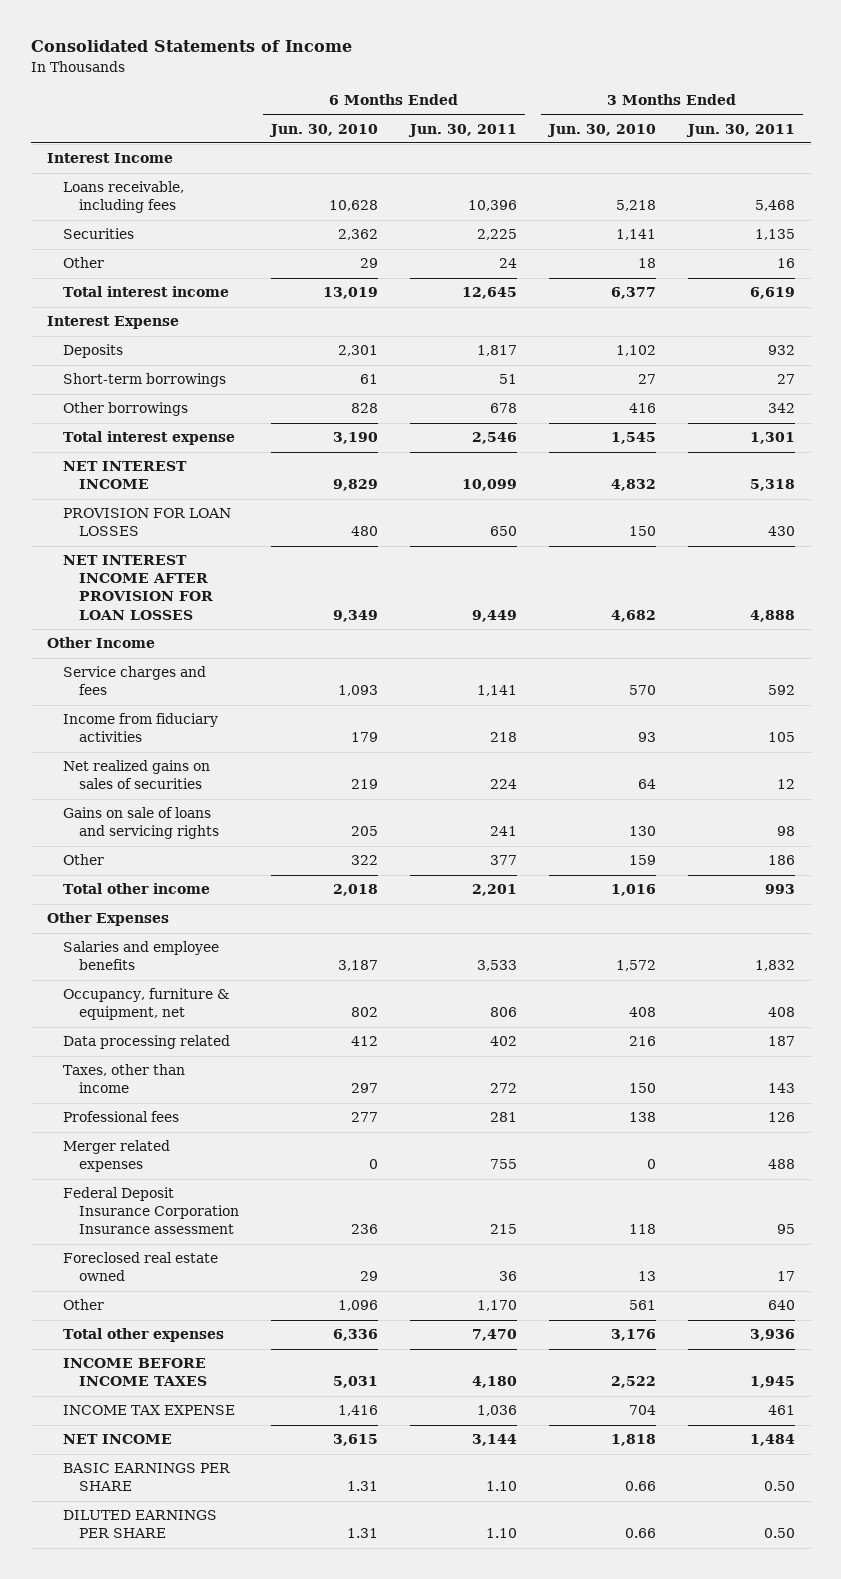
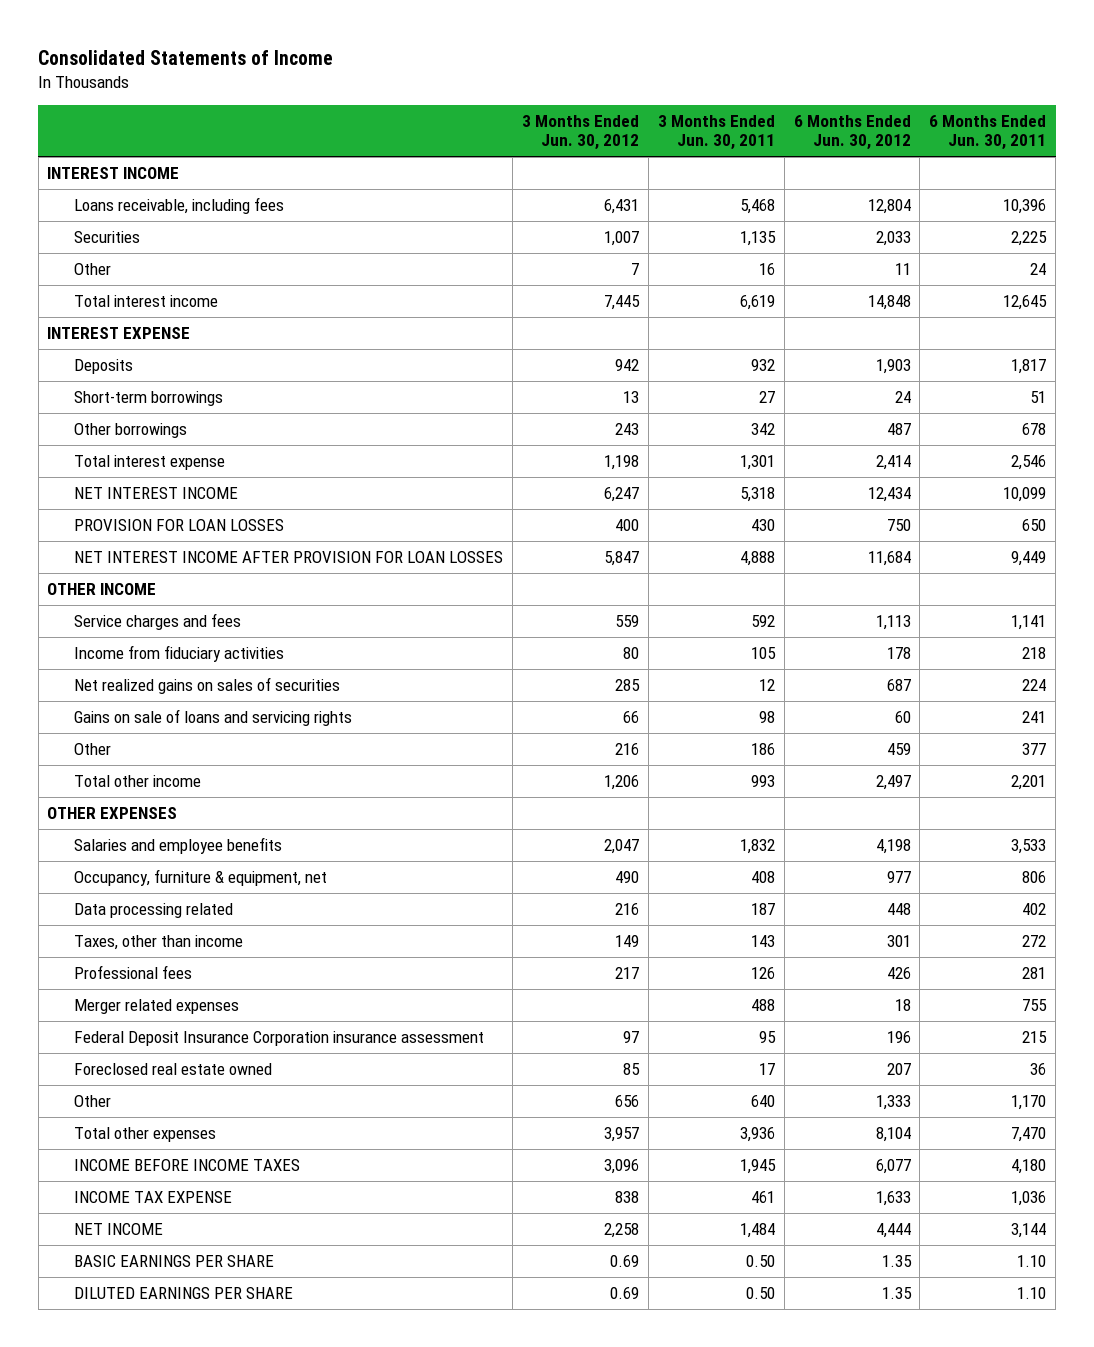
- | 6 Months Ended Jun. 30, 2010 | 6 Months Ended Jun. 30, 2011 | 3 Months Ended Jun. 30, 2010 | 3 Months Ended Jun. 30, 2011
+ | 3 Months Ended Jun. 30, 2012 | 3 Months Ended Jun. 30, 2011 | 6 Months Ended Jun. 30, 2012 | 6 Months Ended Jun. 30, 2011
- Interest Income
+ INTEREST INCOME
- Interest Expense
+ INTEREST EXPENSE
- Other Income
+ OTHER INCOME
- Other Expenses
+ OTHER EXPENSES
- Federal Deposit Insurance Corporation Insurance assessment | 236 | 215 | 118 | 95
+ Federal Deposit Insurance Corporation insurance assessment | 97 | 95 | 196 | 215

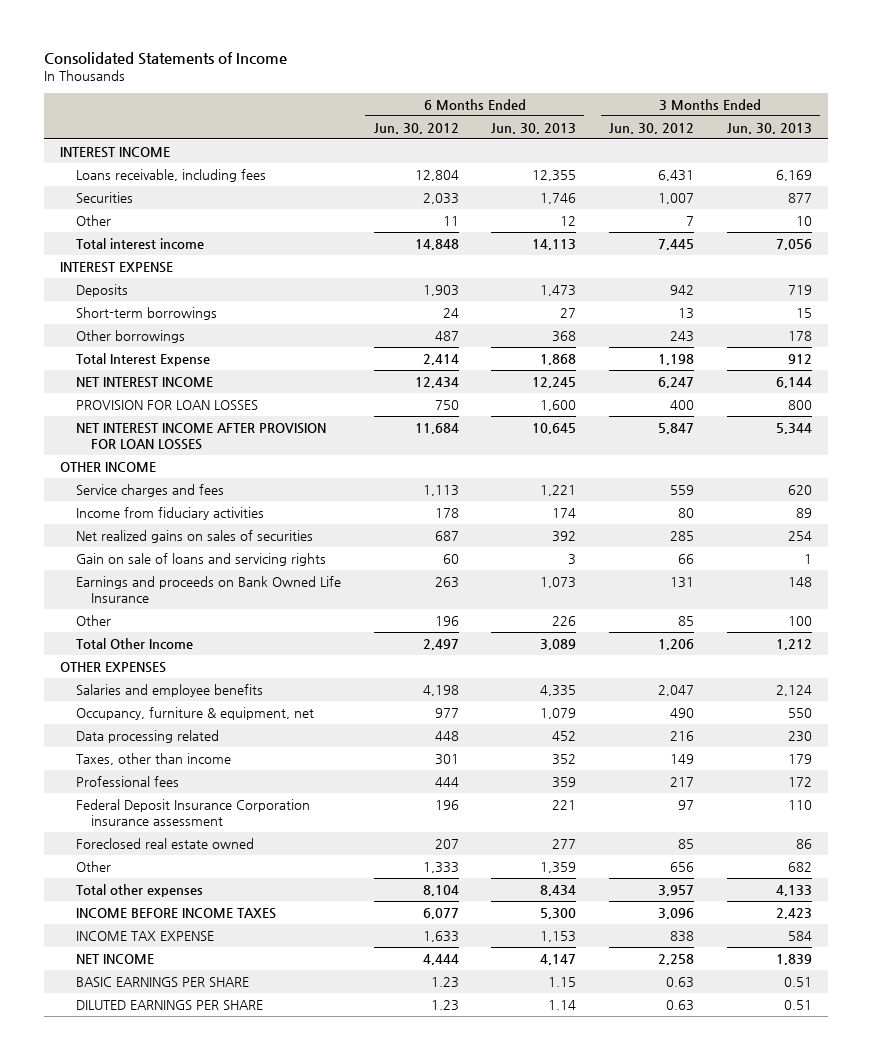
- | 3 Months Ended Jun. 30, 2012 | 3 Months Ended Jun. 30, 2011 | 6 Months Ended Jun. 30, 2012 | 6 Months Ended Jun. 30, 2011
+ | 6 Months Ended Jun. 30, 2012 | 6 Months Ended Jun. 30, 2013 | 3 Months Ended Jun. 30, 2012 | 3 Months Ended Jun. 30, 2013
- Total interest expense | 1,198 | 1,301 | 2,414 | 2,546
+ Total Interest Expense | 2,414 | 1,868 | 1,198 | 912
- Gains on sale of loans and servicing rights | 66 | 98 | 60 | 241
- Other | 216 | 186 | 459 | 377
- Total other income | 1,206 | 993 | 2,497 | 2,201
+ Gain on sale of loans and servicing rights | 60 | 3 | 66 | 1
+ Earnings and proceeds on Bank Owned Life Insurance | 263 | 1,073 | 131 | 148
+ Other | 196 | 226 | 85 | 100
+ Total Other Income | 2,497 | 3,089 | 1,206 | 1,212
- Professional fees | 217 | 126 | 426 | 281
- Merger related expenses | | 488 | 18 | 755
+ Professional fees | 444 | 359 | 217 | 172
- BASIC EARNINGS PER SHARE | 0.69 | 0.50 | 1.35 | 1.10
- DILUTED EARNINGS PER SHARE | 0.69 | 0.50 | 1.35 | 1.10
+ BASIC EARNINGS PER SHARE | 1.23 | 1.15 | 0.63 | 0.51
+ DILUTED EARNINGS PER SHARE | 1.23 | 1.14 | 0.63 | 0.51

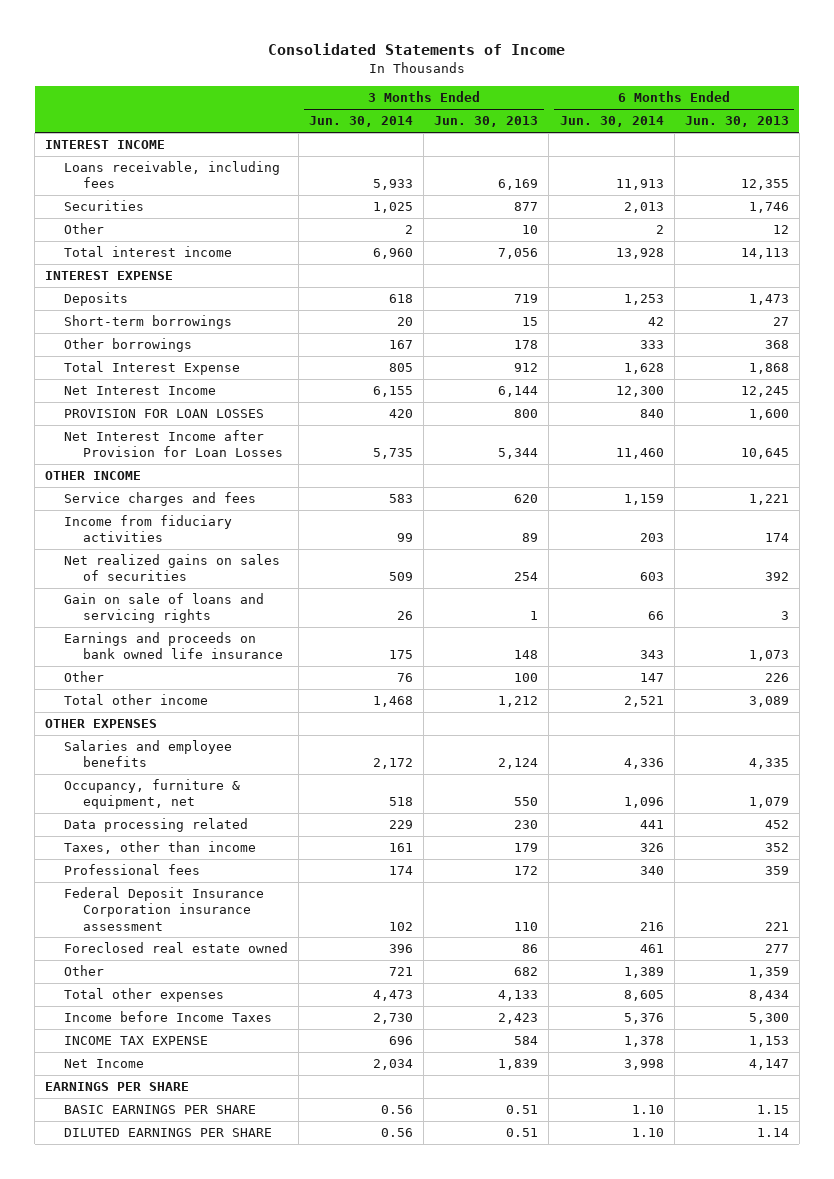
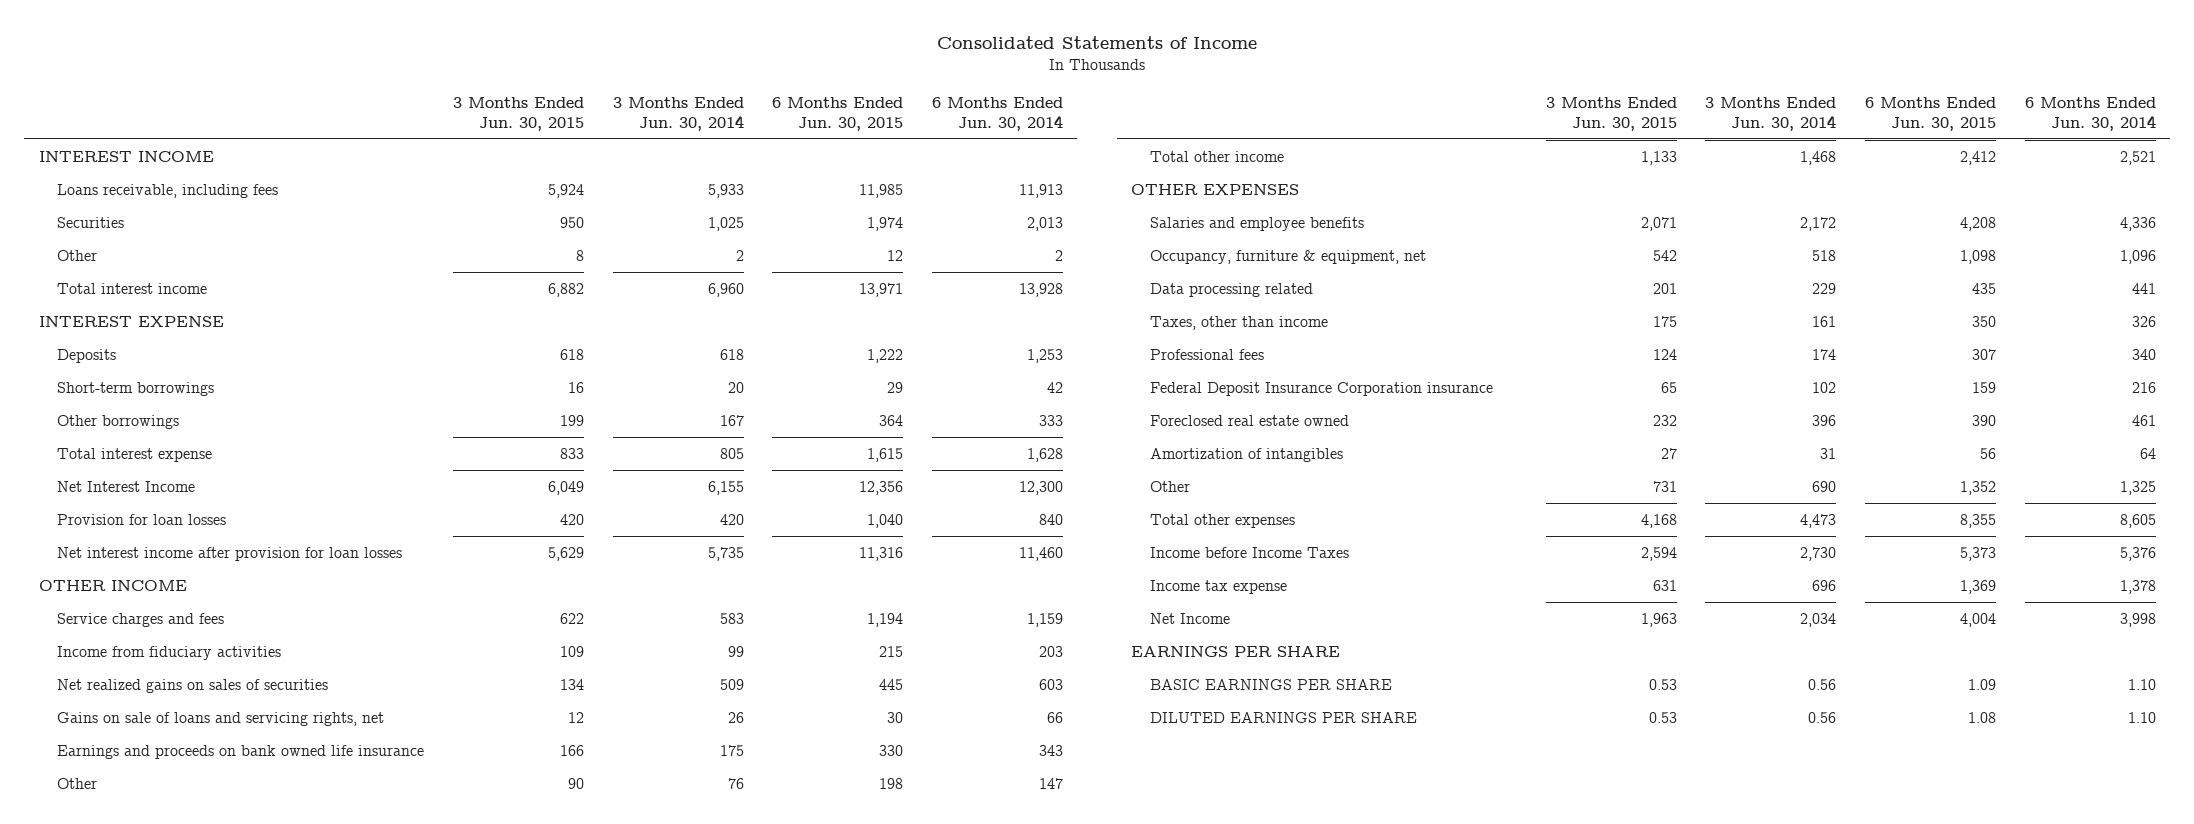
- | 3 Months Ended Jun. 30, 2014 | 3 Months Ended Jun. 30, 2013 | 6 Months Ended Jun. 30, 2014 | 6 Months Ended Jun. 30, 2013
+ | 3 Months Ended Jun. 30, 2015 | 3 Months Ended Jun. 30, 2014 | 6 Months Ended Jun. 30, 2015 | 6 Months Ended Jun. 30, 2014
- Total Interest Expense | 805 | 912 | 1,628 | 1,868
+ Total interest expense | 833 | 805 | 1,615 | 1,628
- PROVISION FOR LOAN LOSSES | 420 | 800 | 840 | 1,600
- Net Interest Income after Provision for Loan Losses | 5,735 | 5,344 | 11,460 | 10,645
+ Provision for loan losses | 420 | 420 | 1,040 | 840
+ Net interest income after provision for loan losses | 5,629 | 5,735 | 11,316 | 11,460
- Gain on sale of loans and servicing rights | 26 | 1 | 66 | 3
+ Gains on sale of loans and servicing rights, net | 12 | 26 | 30 | 66
- Federal Deposit Insurance Corporation insurance assessment | 102 | 110 | 216 | 221
+ Federal Deposit Insurance Corporation insurance | 65 | 102 | 159 | 216
- Other | 721 | 682 | 1,389 | 1,359
+ Amortization of intangibles | 27 | 31 | 56 | 64
+ Other | 731 | 690 | 1,352 | 1,325
- INCOME TAX EXPENSE | 696 | 584 | 1,378 | 1,153
+ Income tax expense | 631 | 696 | 1,369 | 1,378

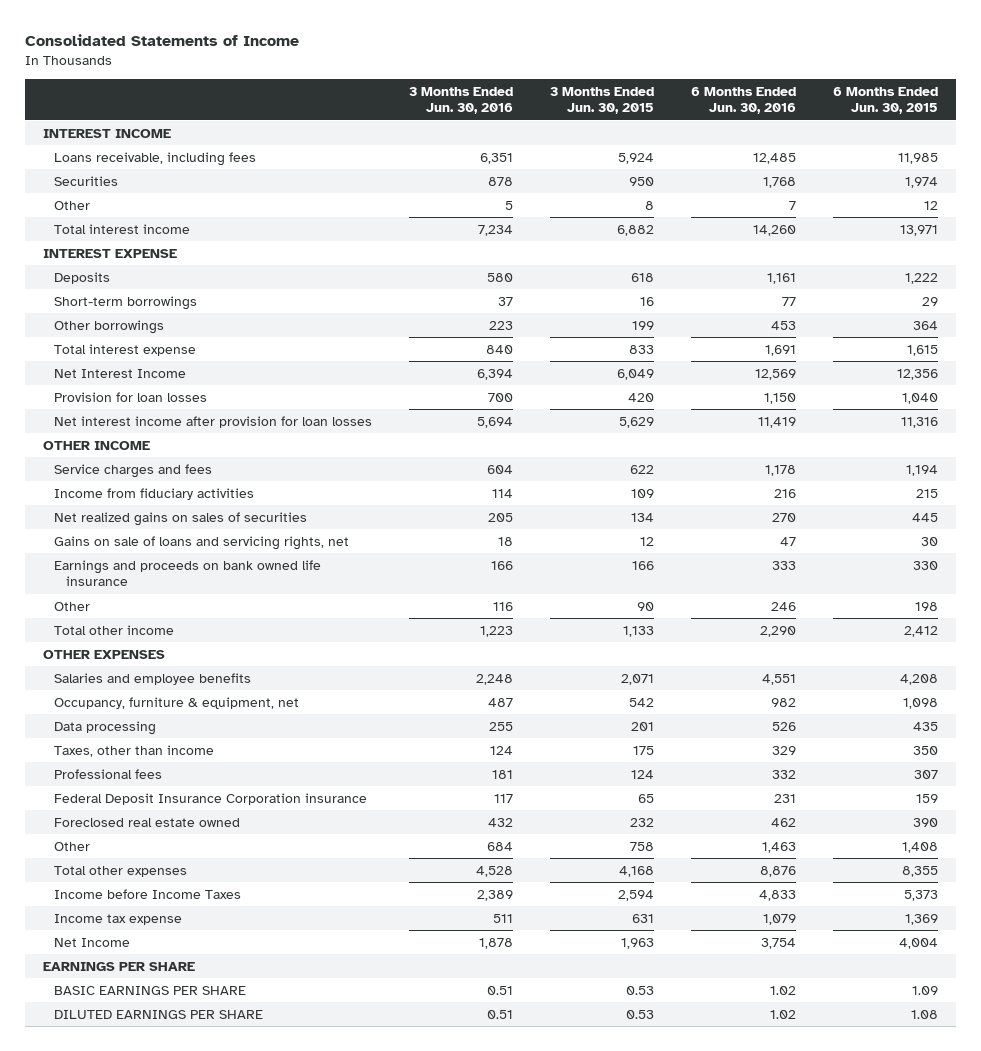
- | 3 Months Ended Jun. 30, 2015 | 3 Months Ended Jun. 30, 2014 | 6 Months Ended Jun. 30, 2015 | 6 Months Ended Jun. 30, 2014
+ | 3 Months Ended Jun. 30, 2016 | 3 Months Ended Jun. 30, 2015 | 6 Months Ended Jun. 30, 2016 | 6 Months Ended Jun. 30, 2015
- Data processing related | 201 | 229 | 435 | 441
+ Data processing | 255 | 201 | 526 | 435
- Amortization of intangibles | 27 | 31 | 56 | 64
- Other | 731 | 690 | 1,352 | 1,325
+ Other | 684 | 758 | 1,463 | 1,408

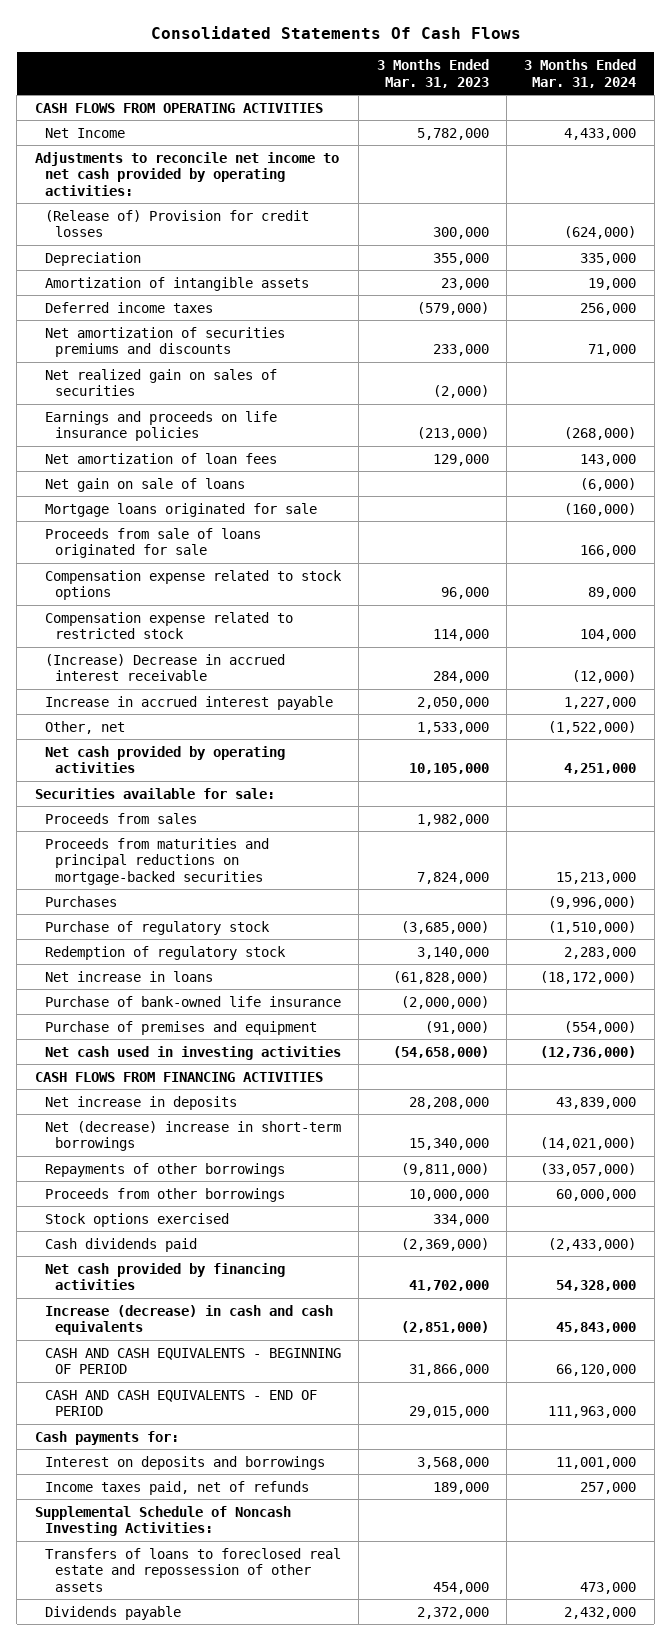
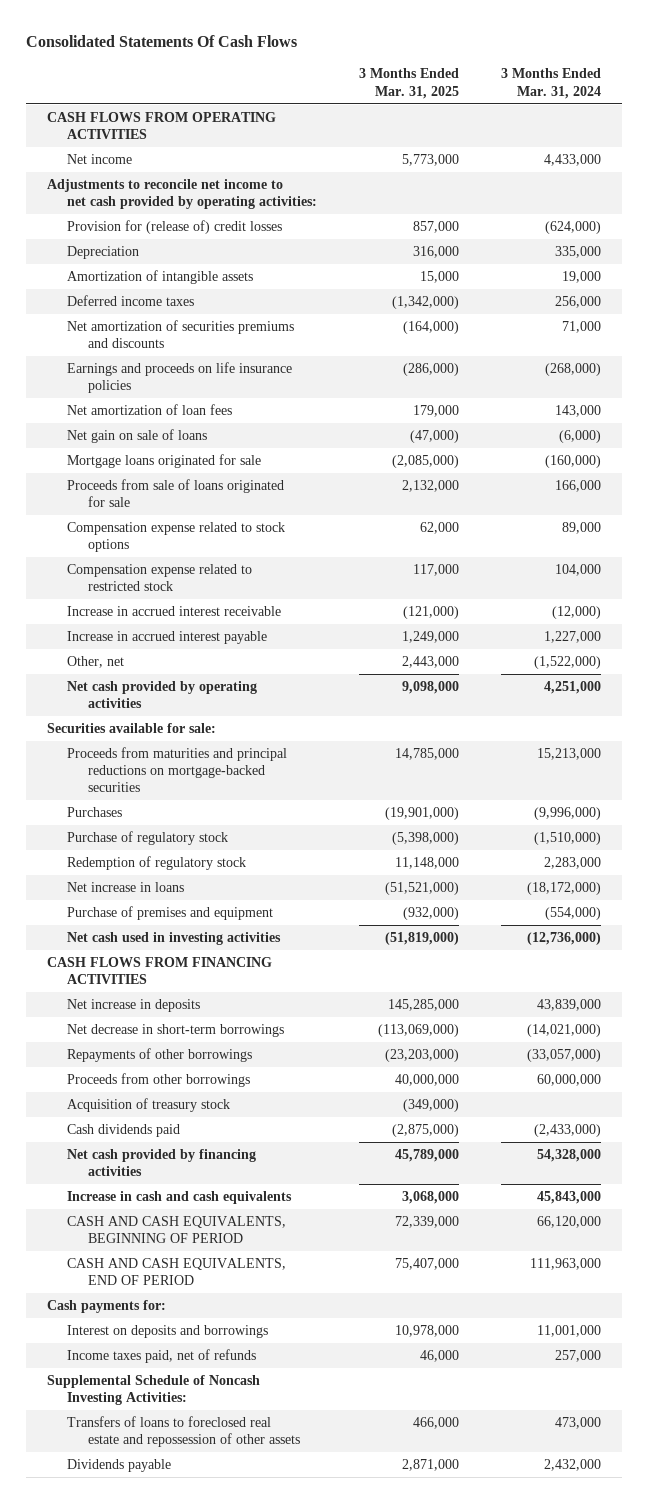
- | 3 Months Ended Mar. 31, 2023 | 3 Months Ended Mar. 31, 2024
+ | 3 Months Ended Mar. 31, 2025 | 3 Months Ended Mar. 31, 2024
- Net Income | 5,782,000 | 4,433,000
+ Net income | 5,773,000 | 4,433,000
- (Release of) Provision for credit losses | 300,000 | (624,000)
+ Provision for (release of) credit losses | 857,000 | (624,000)
- Net realized gain on sales of securities | (2,000) |
- (Increase) Decrease in accrued interest receivable | 284,000 | (12,000)
+ Increase in accrued interest receivable | (121,000) | (12,000)
- Proceeds from sales | 1,982,000 |
- Purchase of bank-owned life insurance | (2,000,000) |
- Net (decrease) increase in short-term borrowings | 15,340,000 | (14,021,000)
+ Net decrease in short-term borrowings | (113,069,000) | (14,021,000)
- Stock options exercised | 334,000 |
+ Acquisition of treasury stock | (349,000) |
- Increase (decrease) in cash and cash equivalents | (2,851,000) | 45,843,000
- CASH AND CASH EQUIVALENTS - BEGINNING OF PERIOD | 31,866,000 | 66,120,000
- CASH AND CASH EQUIVALENTS - END OF PERIOD | 29,015,000 | 111,963,000
+ Increase in cash and cash equivalents | 3,068,000 | 45,843,000
+ CASH AND CASH EQUIVALENTS, BEGINNING OF PERIOD | 72,339,000 | 66,120,000
+ CASH AND CASH EQUIVALENTS, END OF PERIOD | 75,407,000 | 111,963,000

